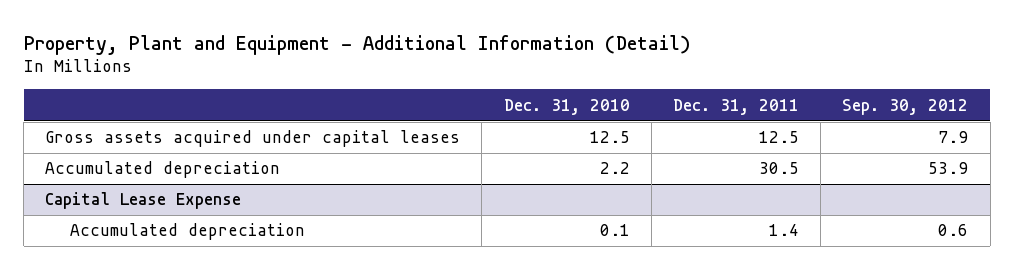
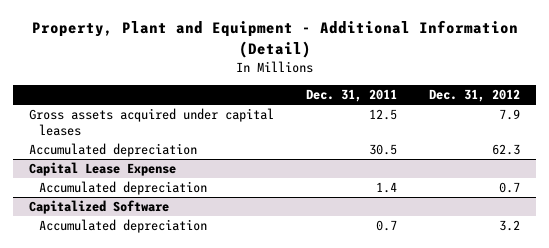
- | Dec. 31, 2010 | Dec. 31, 2011 | Sep. 30, 2012
+ | Dec. 31, 2011 | Dec. 31, 2012
+ Capitalized Software
+ Accumulated depreciation | 0.7 | 3.2

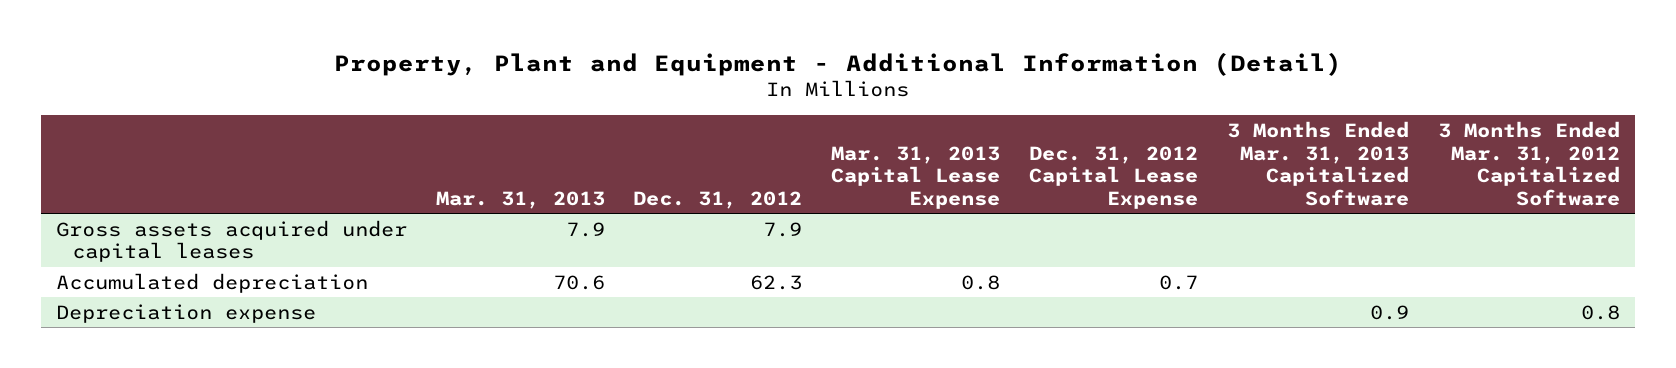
- | Dec. 31, 2011 | Dec. 31, 2012
+ | Mar. 31, 2013 | Dec. 31, 2012 | Mar. 31, 2013 Capital Lease Expense | Dec. 31, 2012 Capital Lease Expense | 3 Months Ended Mar. 31, 2013 Capitalized Software | 3 Months Ended Mar. 31, 2012 Capitalized Software
- Capital Lease Expense
- Accumulated depreciation | 1.4 | 0.7
- Capitalized Software
- Accumulated depreciation | 0.7 | 3.2
+ Depreciation expense | | | | | 0.9 | 0.8

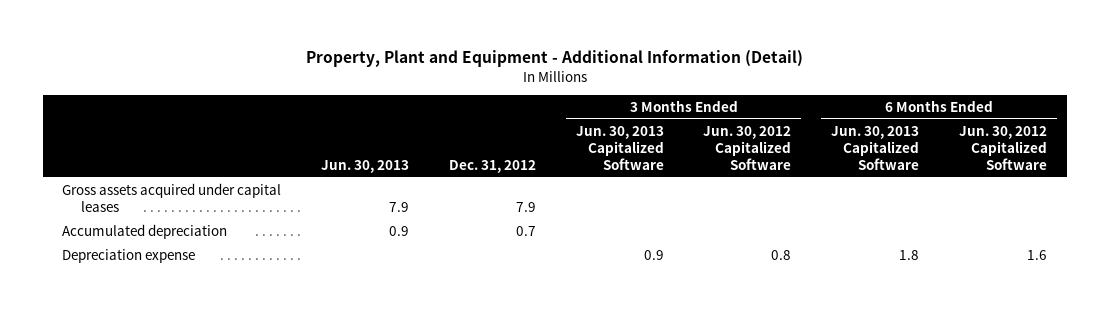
- | Mar. 31, 2013 | Dec. 31, 2012 | Mar. 31, 2013 Capital Lease Expense | Dec. 31, 2012 Capital Lease Expense | 3 Months Ended Mar. 31, 2013 Capitalized Software | 3 Months Ended Mar. 31, 2012 Capitalized Software
+ | Jun. 30, 2013 | Dec. 31, 2012 | 3 Months Ended Jun. 30, 2013 Capitalized Software | 3 Months Ended Jun. 30, 2012 Capitalized Software | 6 Months Ended Jun. 30, 2013 Capitalized Software | 6 Months Ended Jun. 30, 2012 Capitalized Software
- Accumulated depreciation | 70.6 | 62.3 | 0.8 | 0.7 | |
+ Accumulated depreciation | 0.9 | 0.7 | | | |

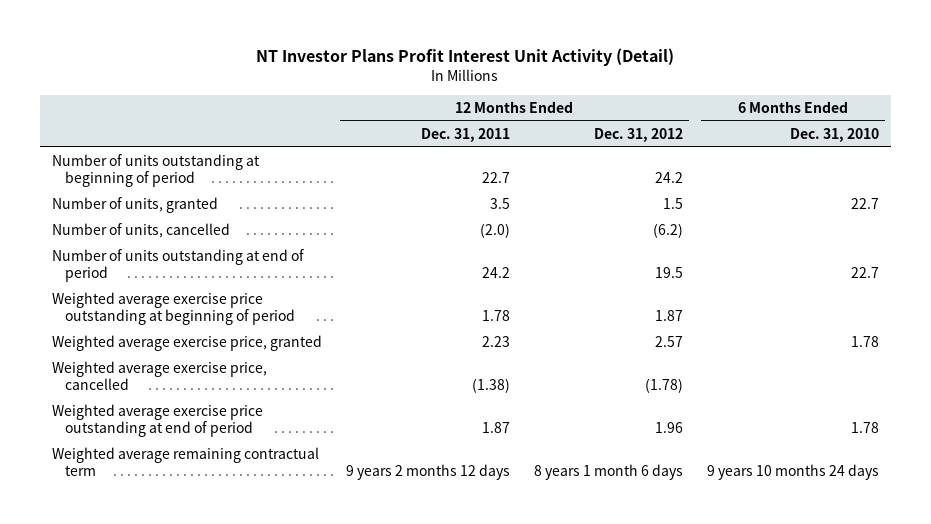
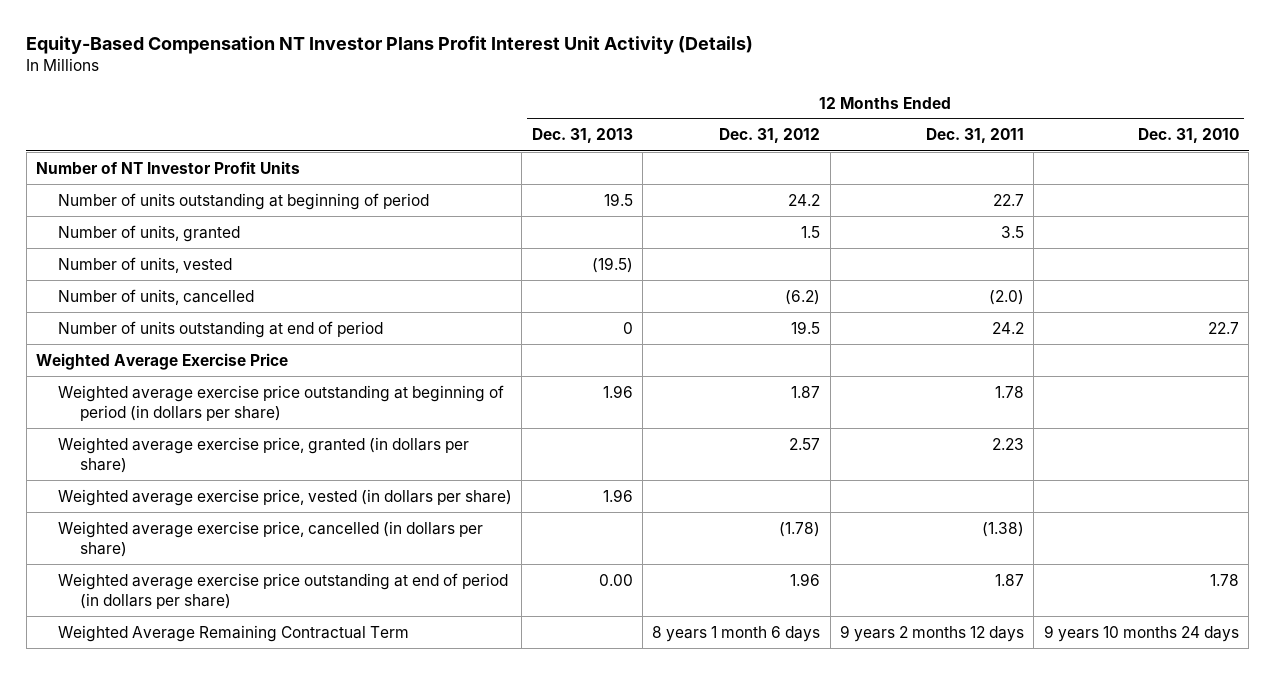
- NT Investor Plans Profit Interest Unit Activity (Detail)
+ Equity-Based Compensation NT Investor Plans Profit Interest Unit Activity (Details)
- | 12 Months Ended Dec. 31, 2011 | 12 Months Ended Dec. 31, 2012 | 6 Months Ended Dec. 31, 2010
+ | 12 Months Ended Dec. 31, 2013 | 12 Months Ended Dec. 31, 2012 | 12 Months Ended Dec. 31, 2011 | 12 Months Ended Dec. 31, 2010
+ Number of NT Investor Profit Units
+ Number of units, vested | (19.5) | | |
- Weighted average exercise price outstanding at beginning of period | 1.78 | 1.87 |
- Weighted average exercise price, granted | 2.23 | 2.57 | 1.78
- Weighted average exercise price, cancelled | (1.38) | (1.78) |
- Weighted average exercise price outstanding at end of period | 1.87 | 1.96 | 1.78
- Weighted average remaining contractual term | 9 years 2 months 12 days | 8 years 1 month 6 days | 9 years 10 months 24 days
+ Weighted Average Exercise Price
+ Weighted average exercise price outstanding at beginning of period (in dollars per share) | 1.96 | 1.87 | 1.78 |
+ Weighted average exercise price, granted (in dollars per share) | | 2.57 | 2.23 |
+ Weighted average exercise price, vested (in dollars per share) | 1.96 | | |
+ Weighted average exercise price, cancelled (in dollars per share) | | (1.78) | (1.38) |
+ Weighted average exercise price outstanding at end of period (in dollars per share) | 0.00 | 1.96 | 1.87 | 1.78
+ Weighted Average Remaining Contractual Term | | 8 years 1 month 6 days | 9 years 2 months 12 days | 9 years 10 months 24 days

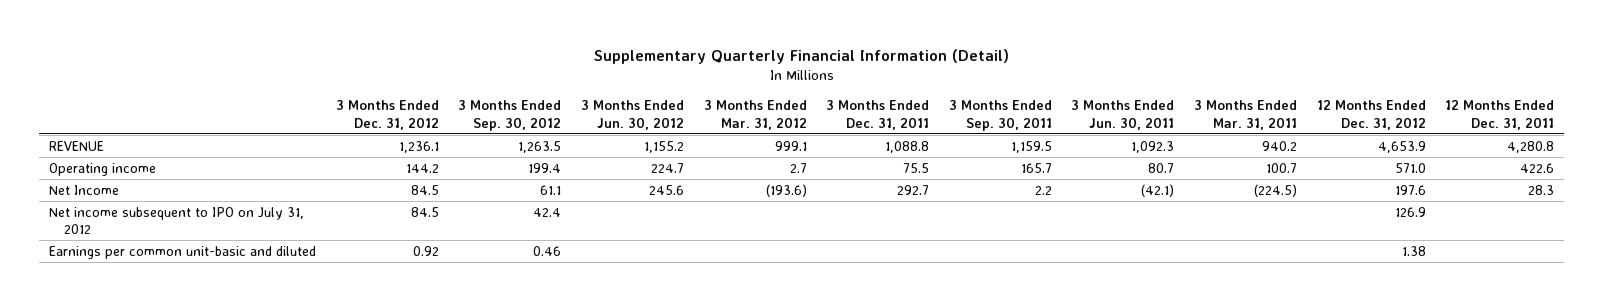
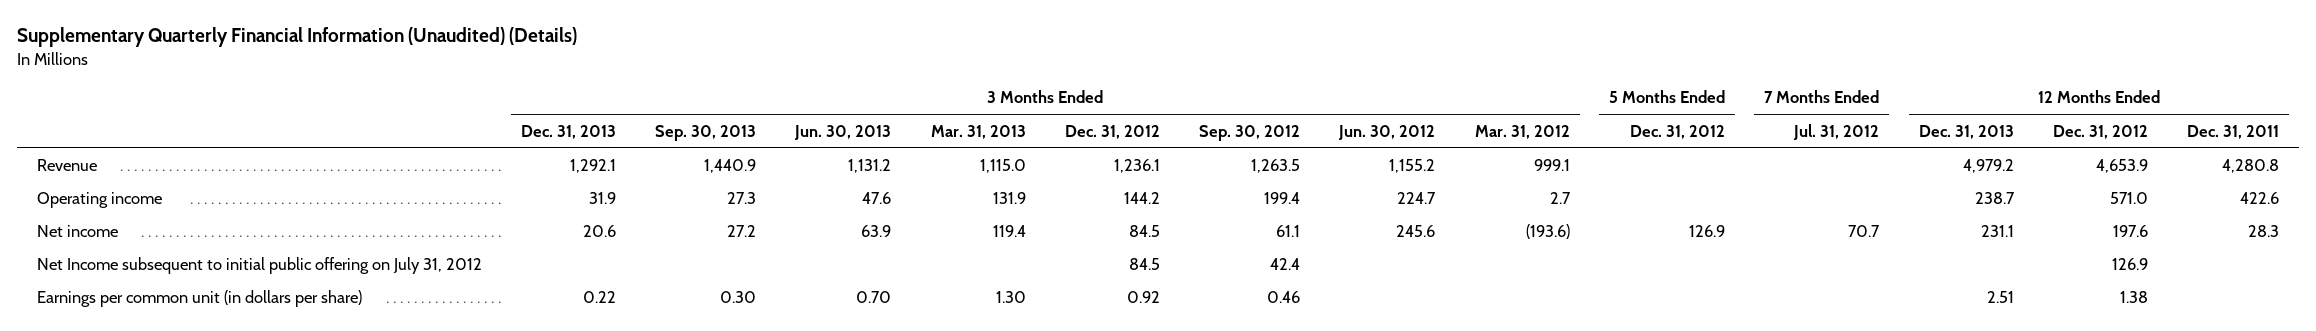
- Supplementary Quarterly Financial Information (Detail)
+ Supplementary Quarterly Financial Information (Unaudited) (Details)
- | 3 Months Ended Dec. 31, 2012 | 3 Months Ended Sep. 30, 2012 | 3 Months Ended Jun. 30, 2012 | 3 Months Ended Mar. 31, 2012 | 3 Months Ended Dec. 31, 2011 | 3 Months Ended Sep. 30, 2011 | 3 Months Ended Jun. 30, 2011 | 3 Months Ended Mar. 31, 2011 | 12 Months Ended Dec. 31, 2012 | 12 Months Ended Dec. 31, 2011
+ | 3 Months Ended Dec. 31, 2013 | 3 Months Ended Sep. 30, 2013 | 3 Months Ended Jun. 30, 2013 | 3 Months Ended Mar. 31, 2013 | 3 Months Ended Dec. 31, 2012 | 3 Months Ended Sep. 30, 2012 | 3 Months Ended Jun. 30, 2012 | 3 Months Ended Mar. 31, 2012 | 5 Months Ended Dec. 31, 2012 | 7 Months Ended Jul. 31, 2012 | 12 Months Ended Dec. 31, 2013 | 12 Months Ended Dec. 31, 2012 | 12 Months Ended Dec. 31, 2011
- REVENUE | 1,236.1 | 1,263.5 | 1,155.2 | 999.1 | 1,088.8 | 1,159.5 | 1,092.3 | 940.2 | 4,653.9 | 4,280.8
+ Revenue | 1,292.1 | 1,440.9 | 1,131.2 | 1,115.0 | 1,236.1 | 1,263.5 | 1,155.2 | 999.1 | | | 4,979.2 | 4,653.9 | 4,280.8
- Net Income | 84.5 | 61.1 | 245.6 | (193.6) | 292.7 | 2.2 | (42.1) | (224.5) | 197.6 | 28.3
- Net income subsequent to IPO on July 31, 2012 | 84.5 | 42.4 | | | | | | | 126.9 |
- Earnings per common unit-basic and diluted | 0.92 | 0.46 | | | | | | | 1.38 |
+ Net income | 20.6 | 27.2 | 63.9 | 119.4 | 84.5 | 61.1 | 245.6 | (193.6) | 126.9 | 70.7 | 231.1 | 197.6 | 28.3
+ Net Income subsequent to initial public offering on July 31, 2012 | | | | | 84.5 | 42.4 | | | | | | 126.9 |
+ Earnings per common unit (in dollars per share) | 0.22 | 0.30 | 0.70 | 1.30 | 0.92 | 0.46 | | | | | 2.51 | 1.38 |

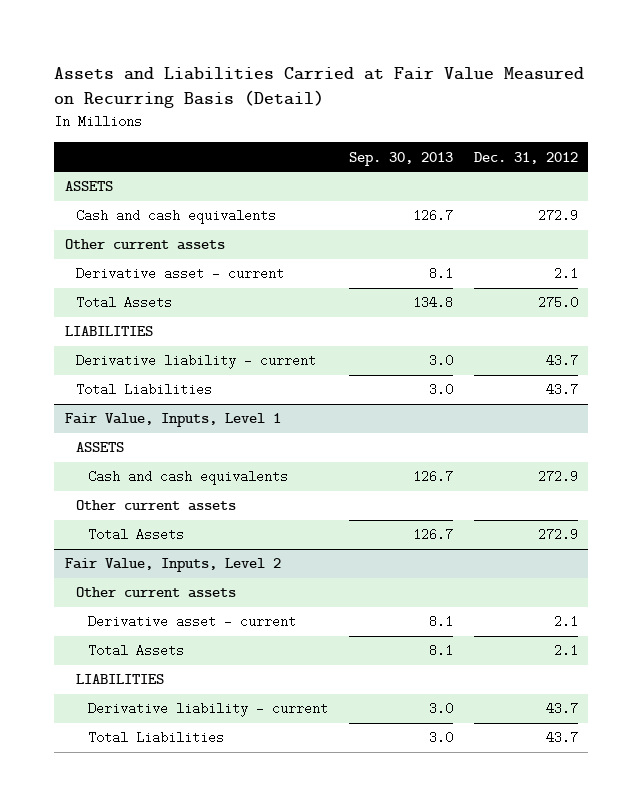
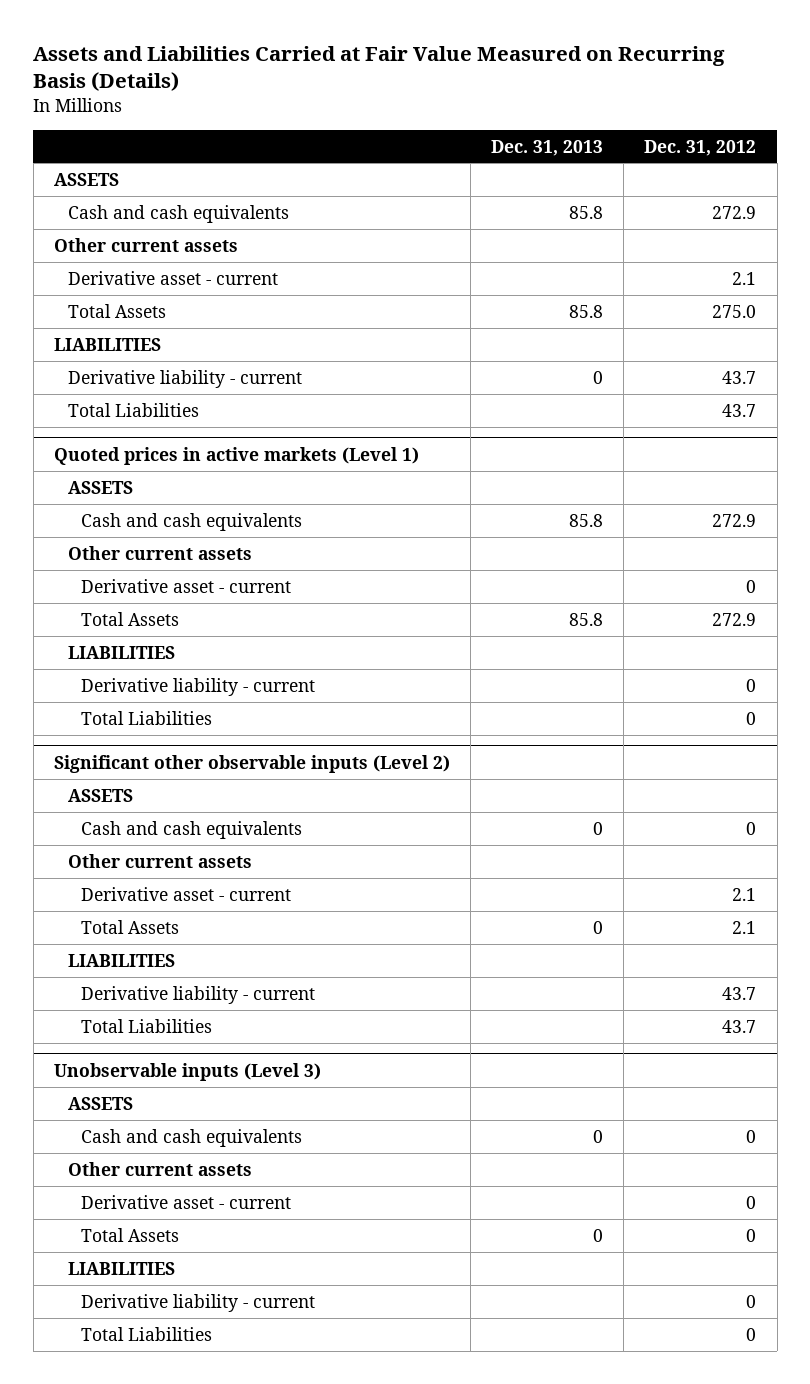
- Assets and Liabilities Carried at Fair Value Measured on Recurring Basis (Detail)
+ Assets and Liabilities Carried at Fair Value Measured on Recurring Basis (Details)
- | Sep. 30, 2013 | Dec. 31, 2012
+ | Dec. 31, 2013 | Dec. 31, 2012
- Fair Value, Inputs, Level 1
+ Quoted prices in active markets (Level 1)
+ Derivative asset - current | | 0
- Fair Value, Inputs, Level 2
+ LIABILITIES
+ Derivative liability - current | | 0
+ Total Liabilities | | 0
+ Significant other observable inputs (Level 2)
+ ASSETS
+ Cash and cash equivalents | 0 | 0
+ Unobservable inputs (Level 3)
+ ASSETS
+ Cash and cash equivalents | 0 | 0
+ Other current assets
+ Derivative asset - current | | 0
+ Total Assets | 0 | 0
+ LIABILITIES
+ Derivative liability - current | | 0
+ Total Liabilities | | 0

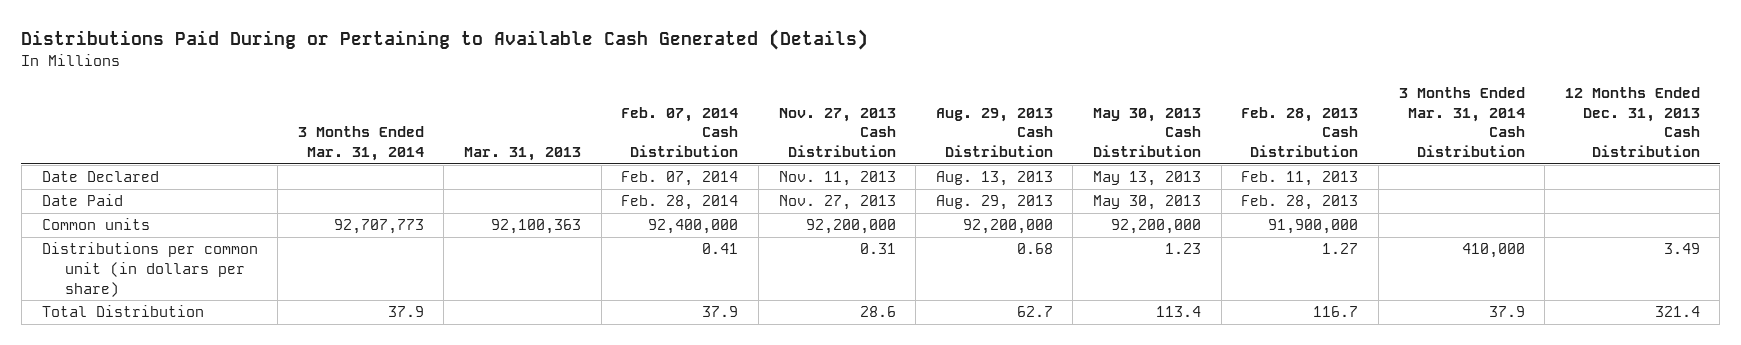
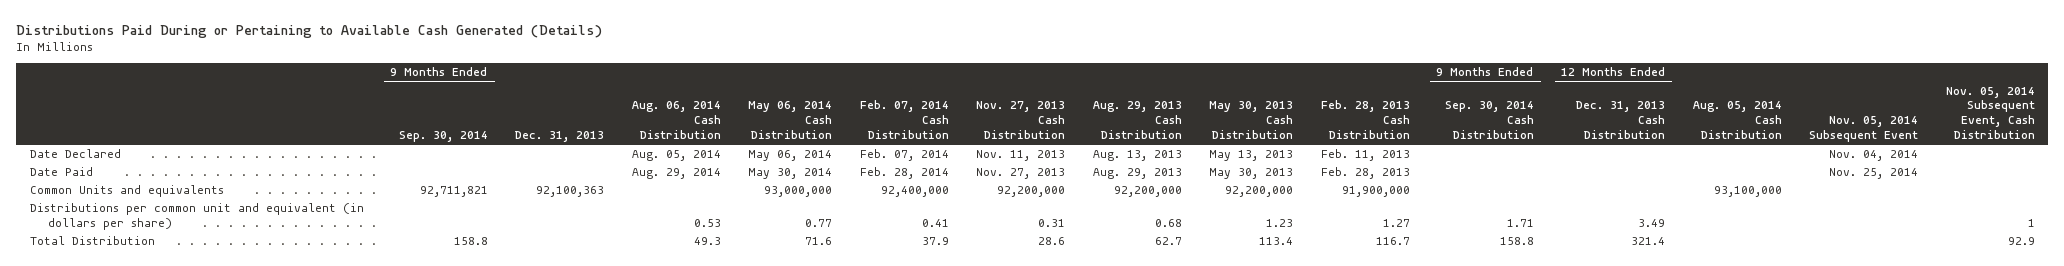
- | 3 Months Ended Mar. 31, 2014 | Mar. 31, 2013 | Feb. 07, 2014 Cash Distribution | Nov. 27, 2013 Cash Distribution | Aug. 29, 2013 Cash Distribution | May 30, 2013 Cash Distribution | Feb. 28, 2013 Cash Distribution | 3 Months Ended Mar. 31, 2014 Cash Distribution | 12 Months Ended Dec. 31, 2013 Cash Distribution
+ | 9 Months Ended Sep. 30, 2014 | Dec. 31, 2013 | Aug. 06, 2014 Cash Distribution | May 06, 2014 Cash Distribution | Feb. 07, 2014 Cash Distribution | Nov. 27, 2013 Cash Distribution | Aug. 29, 2013 Cash Distribution | May 30, 2013 Cash Distribution | Feb. 28, 2013 Cash Distribution | 9 Months Ended Sep. 30, 2014 Cash Distribution | 12 Months Ended Dec. 31, 2013 Cash Distribution | Aug. 05, 2014 Cash Distribution | Nov. 05, 2014 Subsequent Event | Nov. 05, 2014 Subsequent Event, Cash Distribution
- Common units | 92,707,773 | 92,100,363 | 92,400,000 | 92,200,000 | 92,200,000 | 92,200,000 | 91,900,000 | |
- Distributions per common unit (in dollars per share) | | | 0.41 | 0.31 | 0.68 | 1.23 | 1.27 | 410,000 | 3.49
+ Common Units and equivalents | 92,711,821 | 92,100,363 | | 93,000,000 | 92,400,000 | 92,200,000 | 92,200,000 | 92,200,000 | 91,900,000 | | | 93,100,000 | |
+ Distributions per common unit and equivalent (in dollars per share) | | | 0.53 | 0.77 | 0.41 | 0.31 | 0.68 | 1.23 | 1.27 | 1.71 | 3.49 | | | 1

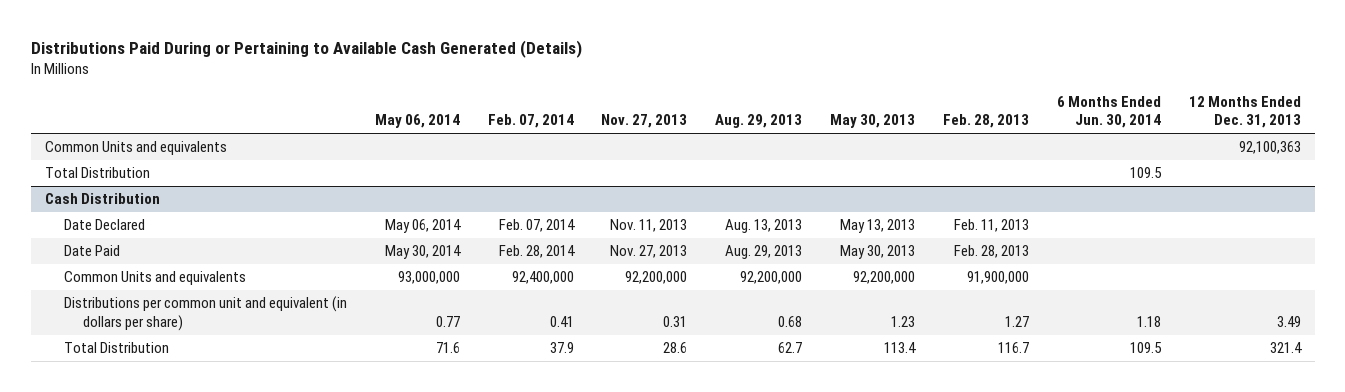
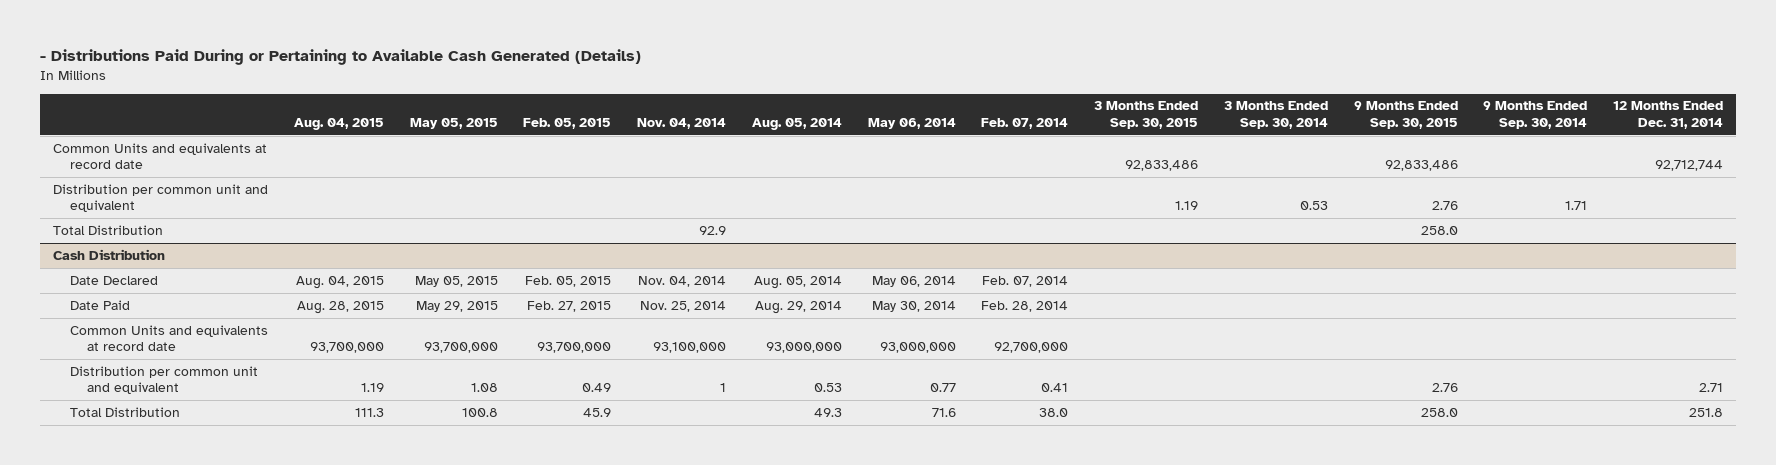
- Distributions Paid During or Pertaining to Available Cash Generated (Details)
+ - Distributions Paid During or Pertaining to Available Cash Generated (Details)
- | May 06, 2014 | Feb. 07, 2014 | Nov. 27, 2013 | Aug. 29, 2013 | May 30, 2013 | Feb. 28, 2013 | 6 Months Ended Jun. 30, 2014 | 12 Months Ended Dec. 31, 2013
+ | Aug. 04, 2015 | May 05, 2015 | Feb. 05, 2015 | Nov. 04, 2014 | Aug. 05, 2014 | May 06, 2014 | Feb. 07, 2014 | 3 Months Ended Sep. 30, 2015 | 3 Months Ended Sep. 30, 2014 | 9 Months Ended Sep. 30, 2015 | 9 Months Ended Sep. 30, 2014 | 12 Months Ended Dec. 31, 2014
- Common Units and equivalents | | | | | | | | 92,100,363
+ Common Units and equivalents at record date | | | | | | | | 92,833,486 | | 92,833,486 | | 92,712,744
+ Distribution per common unit and equivalent | | | | | | | | 1.19 | 0.53 | 2.76 | 1.71 |
@ Cash Distribution
- Common Units and equivalents | 93,000,000 | 92,400,000 | 92,200,000 | 92,200,000 | 92,200,000 | 91,900,000 | |
- Distributions per common unit and equivalent (in dollars per share) | 0.77 | 0.41 | 0.31 | 0.68 | 1.23 | 1.27 | 1.18 | 3.49
- Total Distribution | 71.6 | 37.9 | 28.6 | 62.7 | 113.4 | 116.7 | 109.5 | 321.4
+ Common Units and equivalents at record date | 93,700,000 | 93,700,000 | 93,700,000 | 93,100,000 | 93,000,000 | 93,000,000 | 92,700,000 | | | | |
+ Distribution per common unit and equivalent | 1.19 | 1.08 | 0.49 | 1 | 0.53 | 0.77 | 0.41 | | | 2.76 | | 2.71
+ Total Distribution | 111.3 | 100.8 | 45.9 | | 49.3 | 71.6 | 38.0 | | | 258.0 | | 251.8

